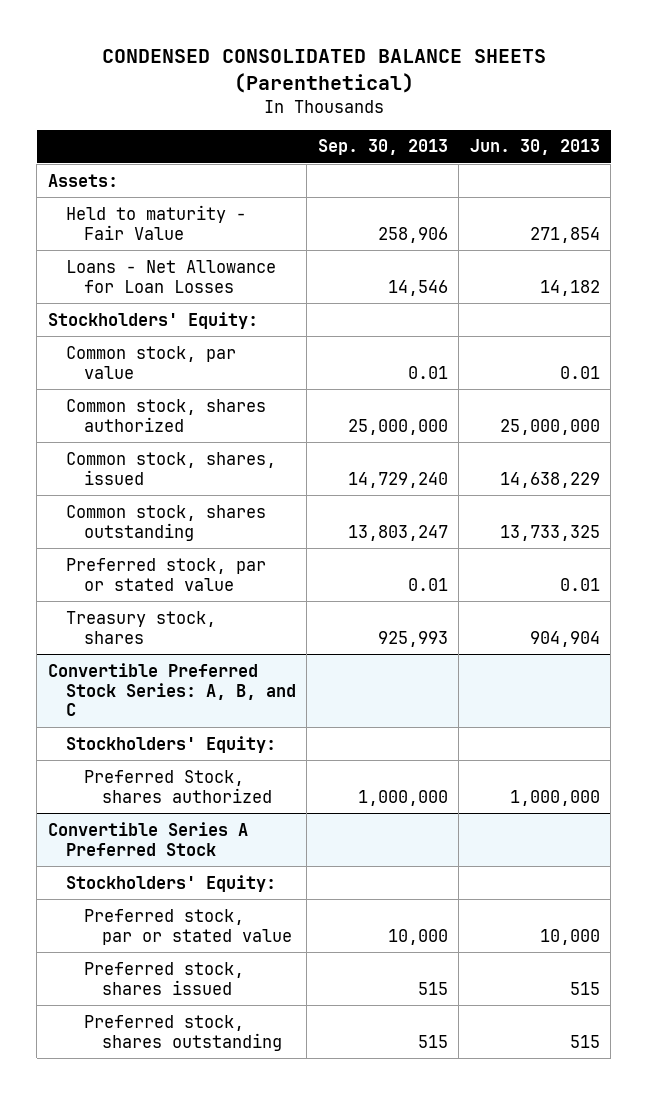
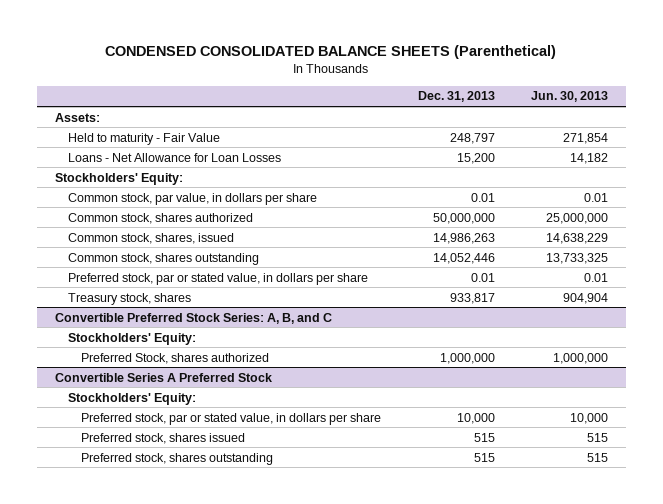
- | Sep. 30, 2013 | Jun. 30, 2013
+ | Dec. 31, 2013 | Jun. 30, 2013
- Common stock, par value | 0.01 | 0.01
+ Common stock, par value, in dollars per share | 0.01 | 0.01
- Preferred stock, par or stated value | 0.01 | 0.01
+ Preferred stock, par or stated value, in dollars per share | 0.01 | 0.01
@ Convertible Series A Preferred Stock
- Preferred stock, par or stated value | 10,000 | 10,000
+ Preferred stock, par or stated value, in dollars per share | 10,000 | 10,000

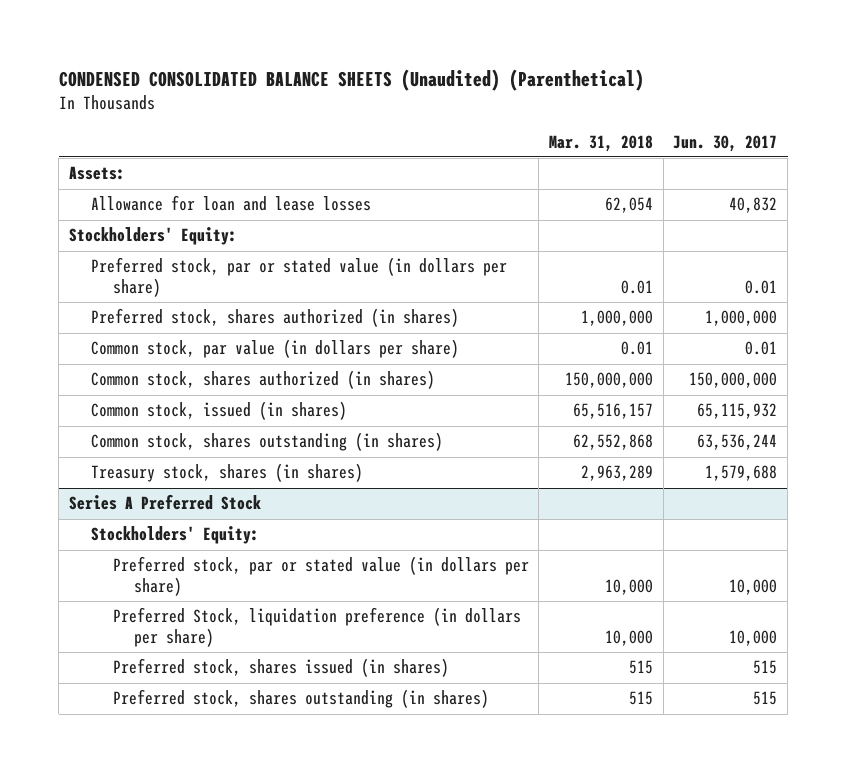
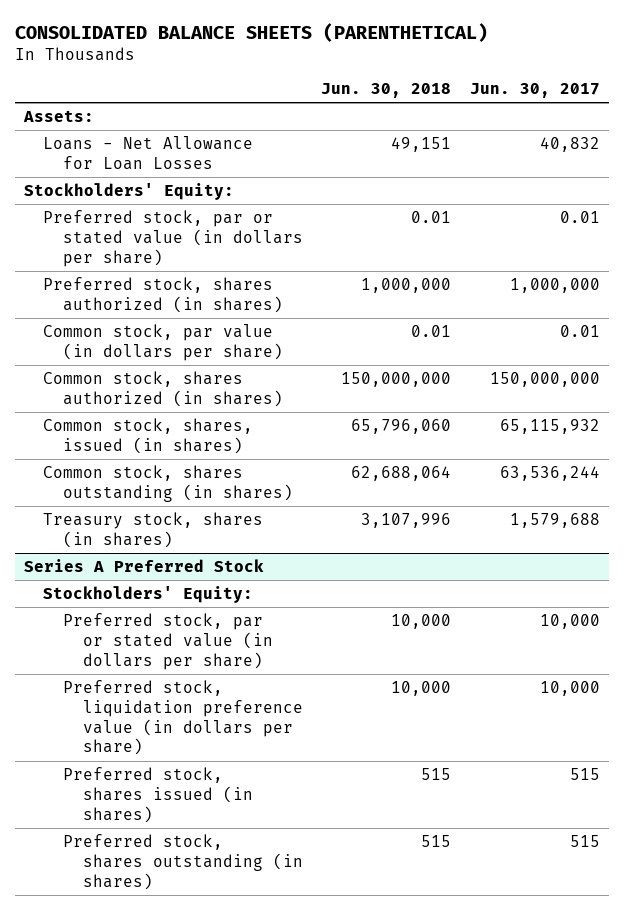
- CONDENSED CONSOLIDATED BALANCE SHEETS (Unaudited) (Parenthetical)
+ CONSOLIDATED BALANCE SHEETS (PARENTHETICAL)
- | Mar. 31, 2018 | Jun. 30, 2017
+ | Jun. 30, 2018 | Jun. 30, 2017
- Allowance for loan and lease losses | 62,054 | 40,832
+ Loans - Net Allowance for Loan Losses | 49,151 | 40,832
- Common stock, issued (in shares) | 65,516,157 | 65,115,932
+ Common stock, shares, issued (in shares) | 65,796,060 | 65,115,932
@ Series A Preferred Stock
- Preferred Stock, liquidation preference (in dollars per share) | 10,000 | 10,000
+ Preferred stock, liquidation preference value (in dollars per share) | 10,000 | 10,000

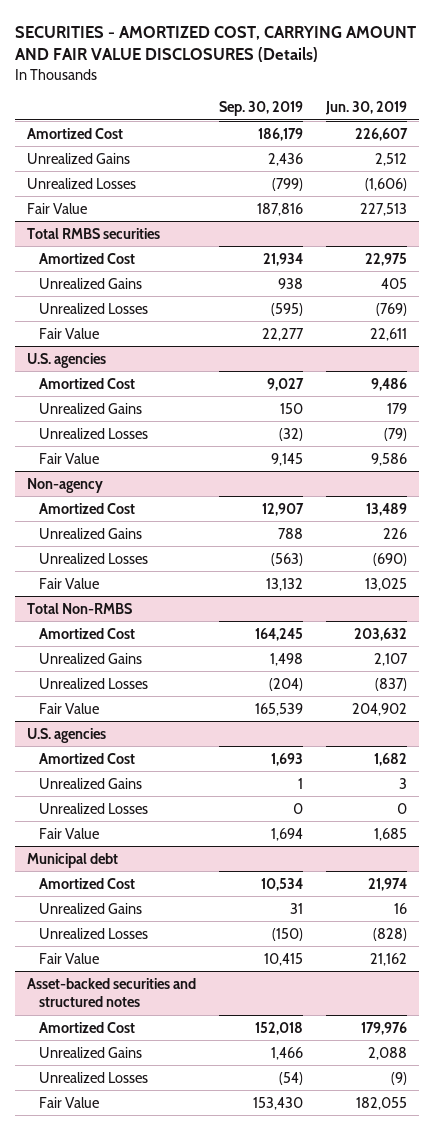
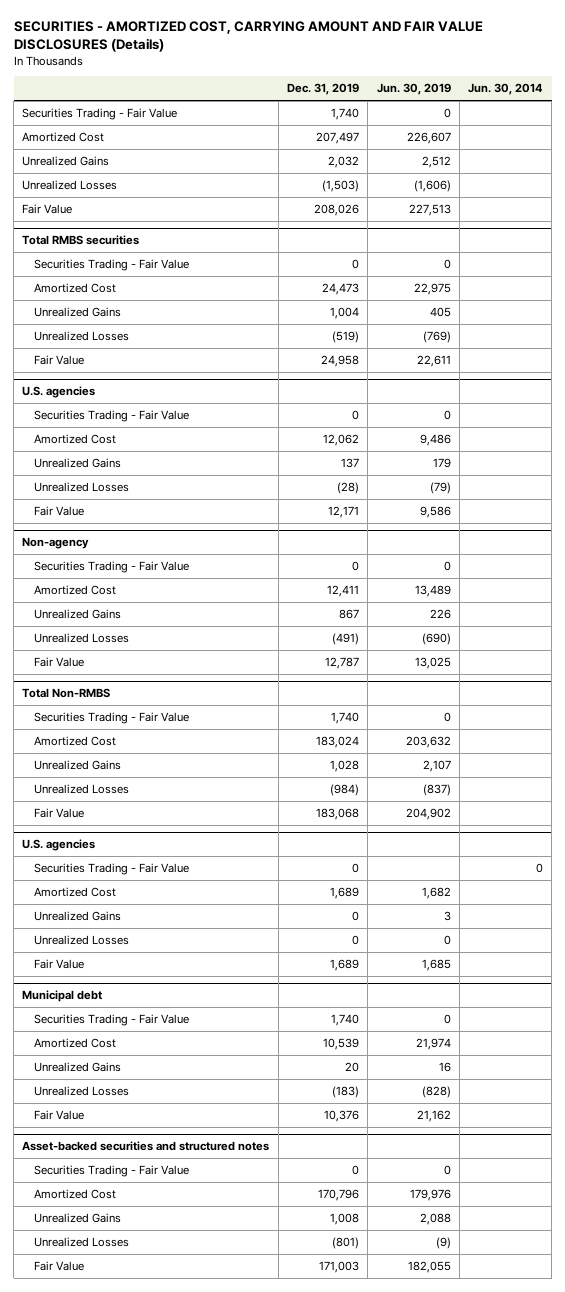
- | Sep. 30, 2019 | Jun. 30, 2019
+ | Dec. 31, 2019 | Jun. 30, 2019 | Jun. 30, 2014
+ Securities Trading - Fair Value | 1,740 | 0 |
@ Total RMBS securities
+ Securities Trading - Fair Value | 0 | 0 |
@ U.S. agencies
+ Securities Trading - Fair Value | 0 | 0 |
@ Non-agency
+ Securities Trading - Fair Value | 0 | 0 |
@ Total Non-RMBS
+ Securities Trading - Fair Value | 1,740 | 0 |
@ U.S. agencies
+ Securities Trading - Fair Value | 0 | | 0
@ Municipal debt
+ Securities Trading - Fair Value | 1,740 | 0 |
@ Asset-backed securities and structured notes
+ Securities Trading - Fair Value | 0 | 0 |

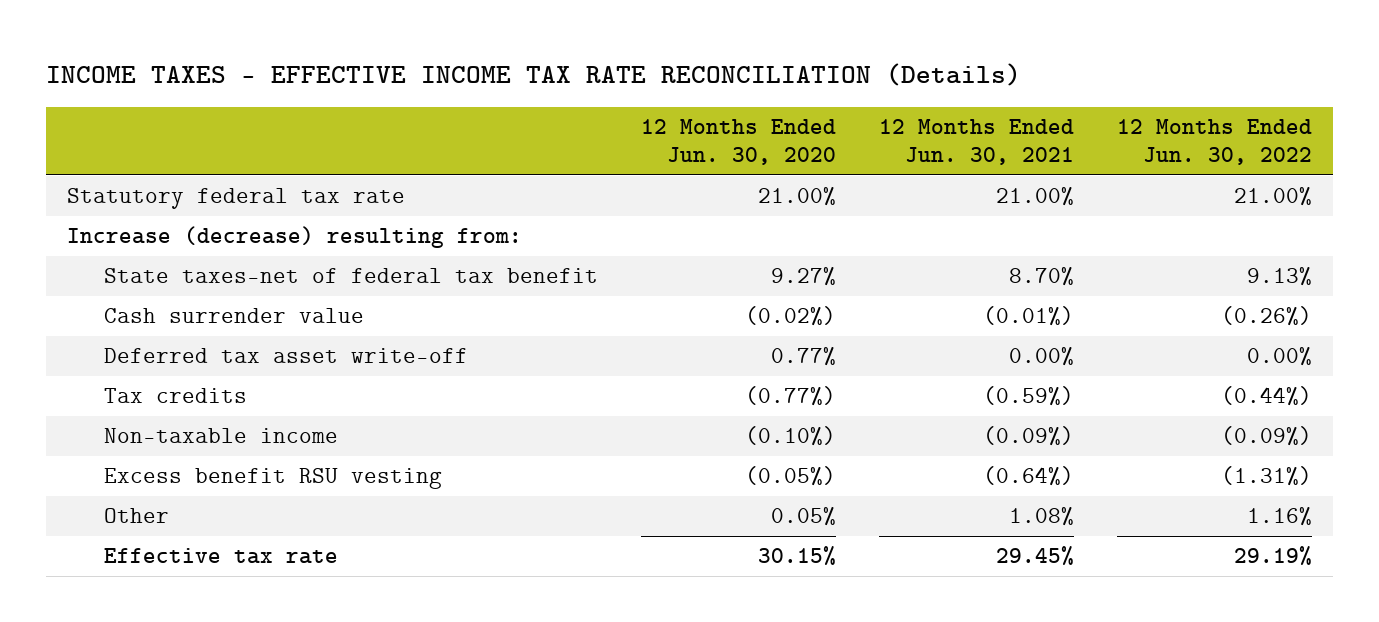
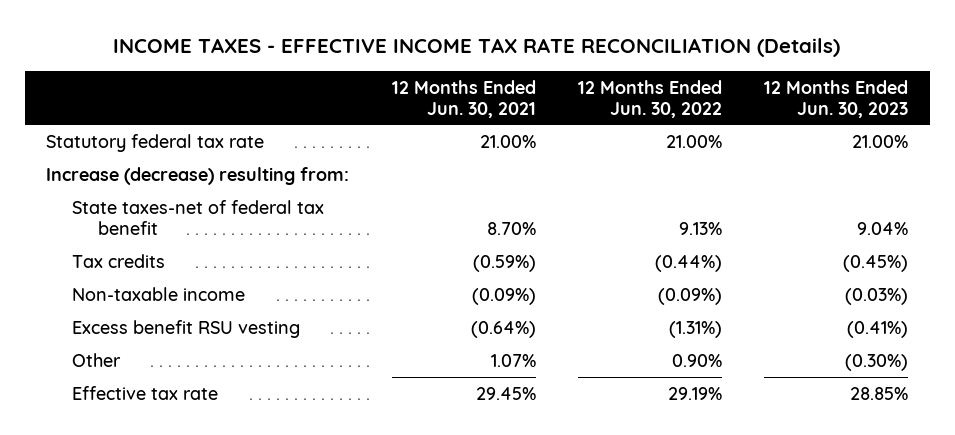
- | 12 Months Ended Jun. 30, 2020 | 12 Months Ended Jun. 30, 2021 | 12 Months Ended Jun. 30, 2022
+ | 12 Months Ended Jun. 30, 2021 | 12 Months Ended Jun. 30, 2022 | 12 Months Ended Jun. 30, 2023
- Cash surrender value | (0.02%) | (0.01%) | (0.26%)
- Deferred tax asset write-off | 0.77% | 0.00% | 0.00%
- Other | 0.05% | 1.08% | 1.16%
+ Other | 1.07% | 0.90% | (0.30%)

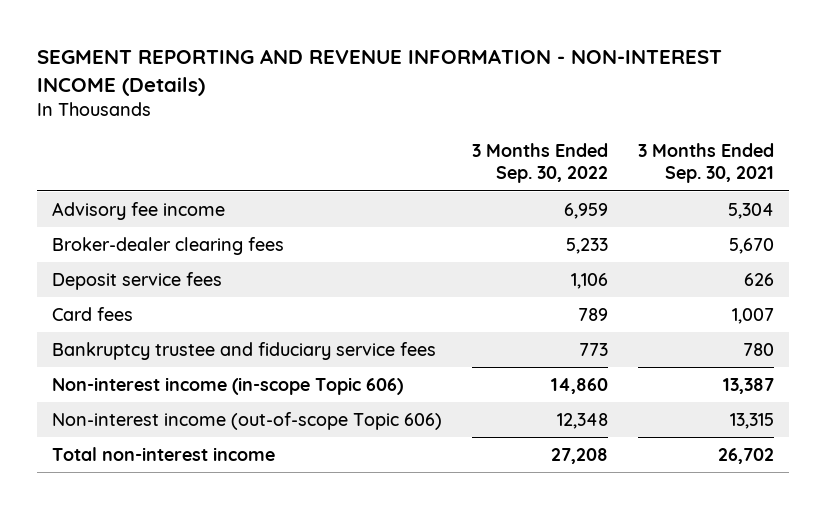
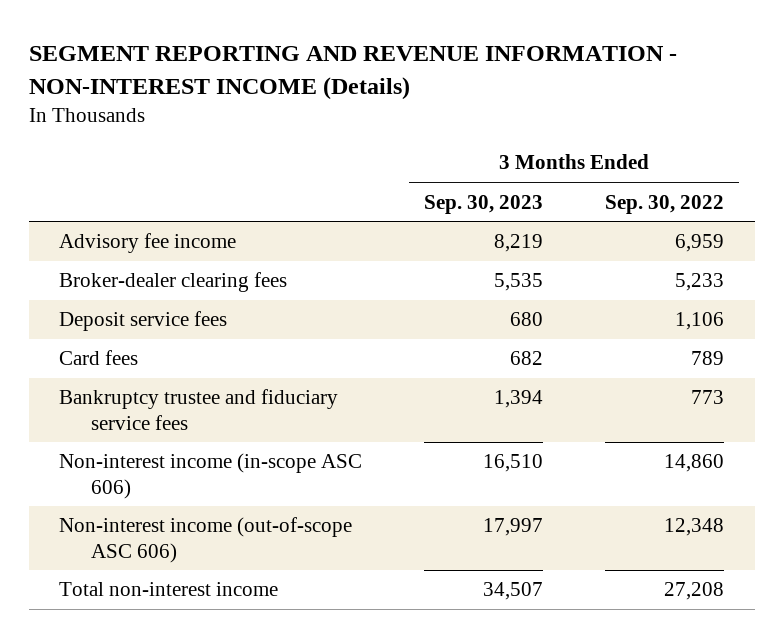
- | 3 Months Ended Sep. 30, 2022 | 3 Months Ended Sep. 30, 2021
+ | 3 Months Ended Sep. 30, 2023 | 3 Months Ended Sep. 30, 2022
- Non-interest income (in-scope Topic 606) | 14,860 | 13,387
- Non-interest income (out-of-scope Topic 606) | 12,348 | 13,315
+ Non-interest income (in-scope ASC 606) | 16,510 | 14,860
+ Non-interest income (out-of-scope ASC 606) | 17,997 | 12,348

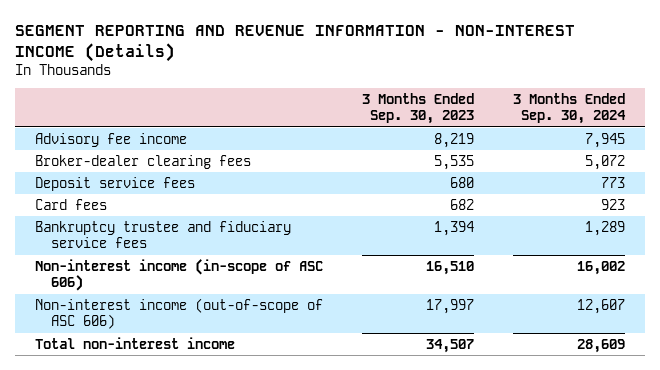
- | 3 Months Ended Sep. 30, 2023 | 3 Months Ended Sep. 30, 2022
+ | 3 Months Ended Sep. 30, 2023 | 3 Months Ended Sep. 30, 2024
- Non-interest income (in-scope ASC 606) | 16,510 | 14,860
- Non-interest income (out-of-scope ASC 606) | 17,997 | 12,348
+ Non-interest income (in-scope of ASC 606) | 16,510 | 16,002
+ Non-interest income (out-of-scope of ASC 606) | 17,997 | 12,607

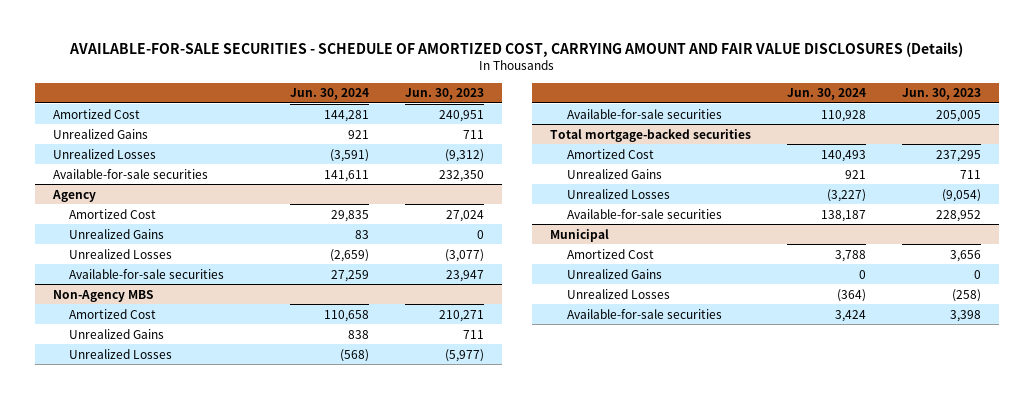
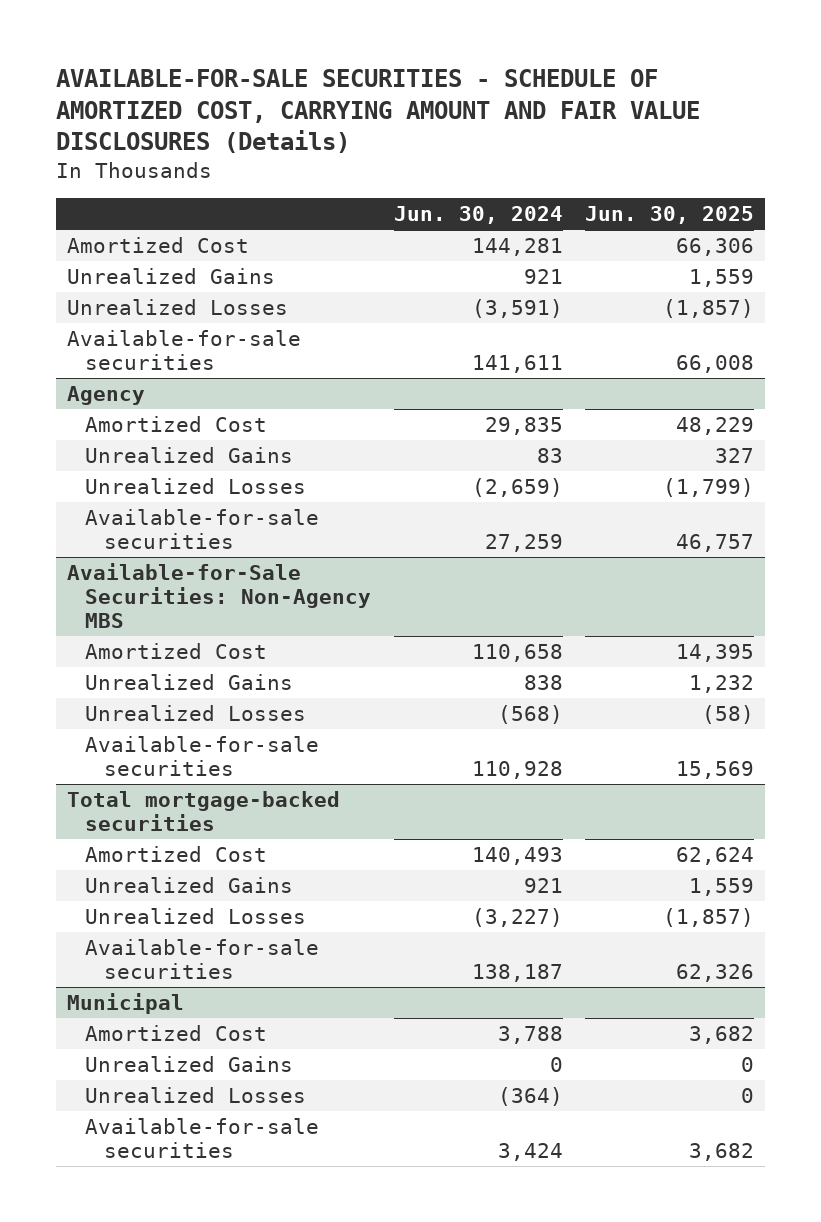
- | Jun. 30, 2024 | Jun. 30, 2023
+ | Jun. 30, 2024 | Jun. 30, 2025
- Non-Agency MBS
+ Available-for-Sale Securities: Non-Agency MBS

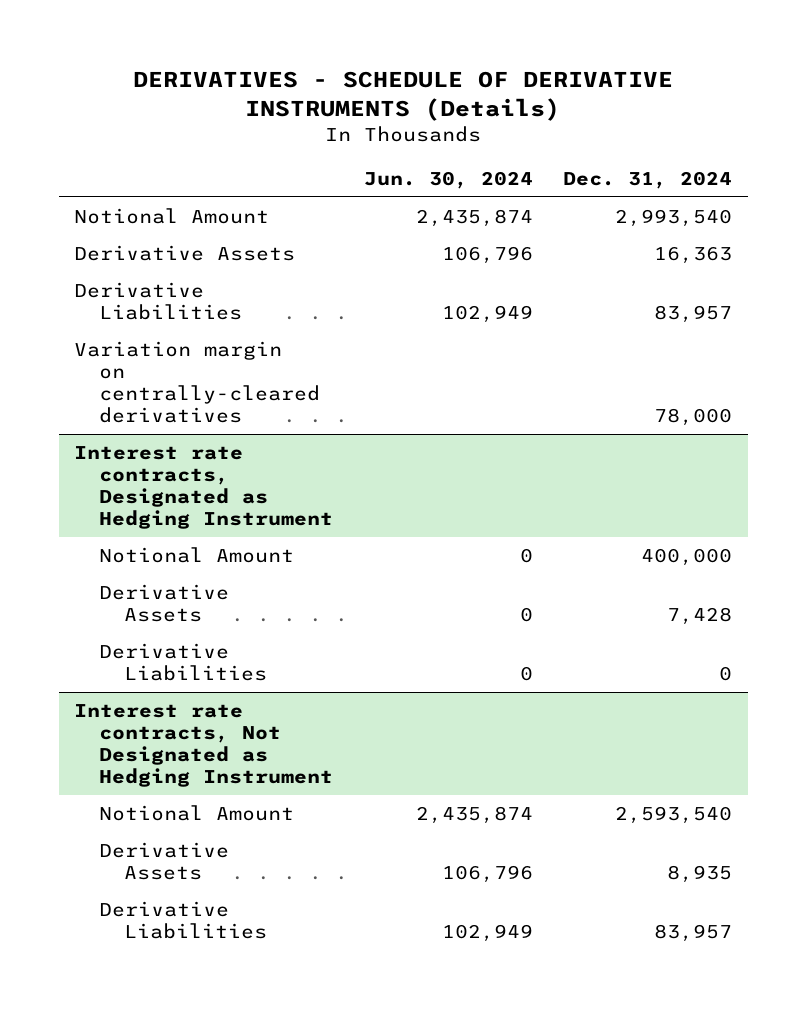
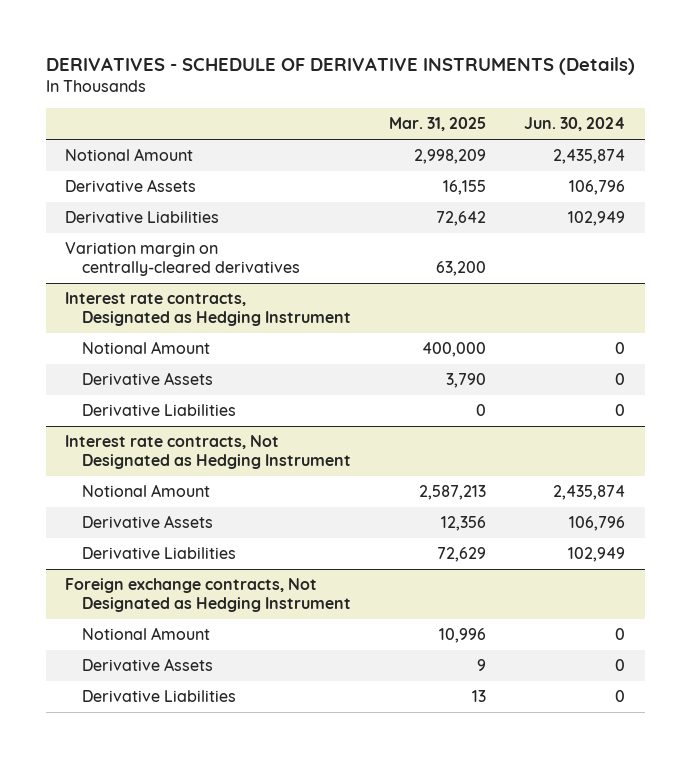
- | Jun. 30, 2024 | Dec. 31, 2024
+ | Mar. 31, 2025 | Jun. 30, 2024
+ Foreign exchange contracts, Not Designated as Hedging Instrument
+ Notional Amount | 10,996 | 0
+ Derivative Assets | 9 | 0
+ Derivative Liabilities | 13 | 0

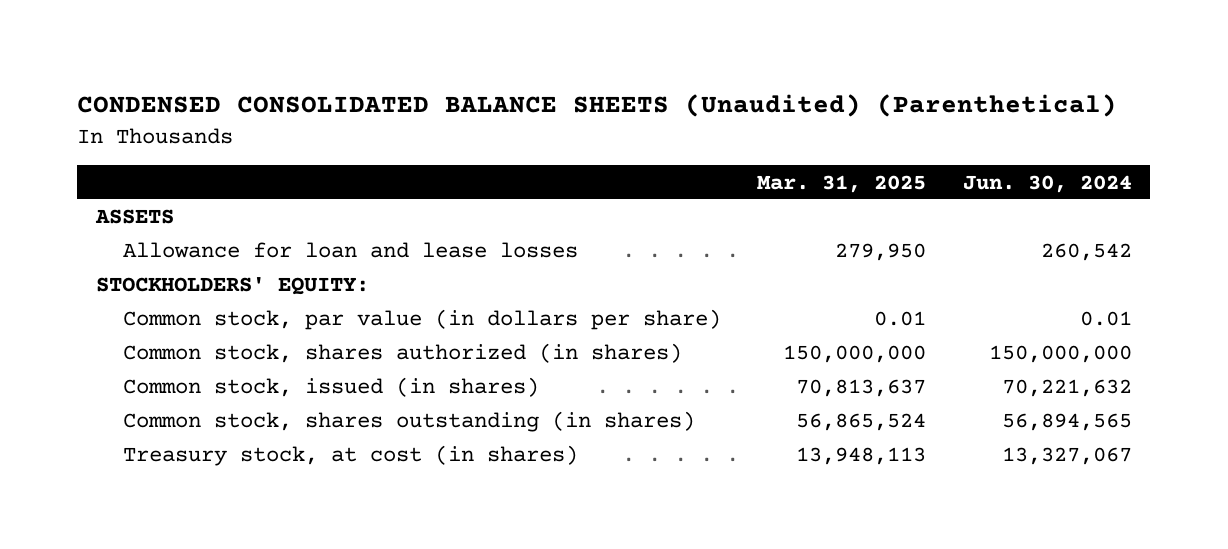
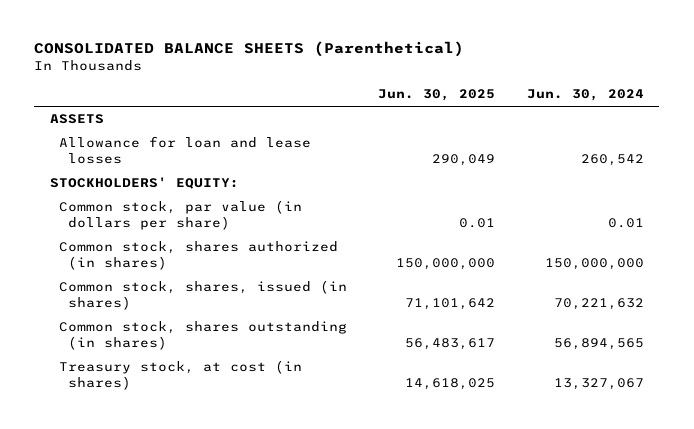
- CONDENSED CONSOLIDATED BALANCE SHEETS (Unaudited) (Parenthetical)
+ CONSOLIDATED BALANCE SHEETS (Parenthetical)
- | Mar. 31, 2025 | Jun. 30, 2024
+ | Jun. 30, 2025 | Jun. 30, 2024
- Common stock, issued (in shares) | 70,813,637 | 70,221,632
+ Common stock, shares, issued (in shares) | 71,101,642 | 70,221,632

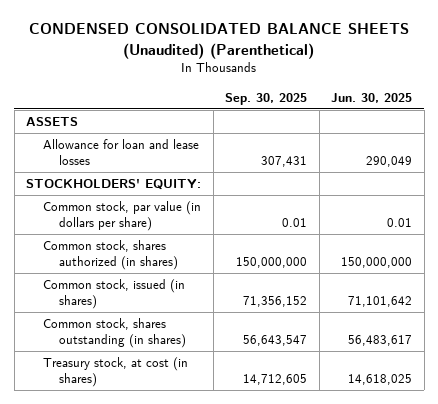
- CONSOLIDATED BALANCE SHEETS (Parenthetical)
+ CONDENSED CONSOLIDATED BALANCE SHEETS (Unaudited) (Parenthetical)
- | Jun. 30, 2025 | Jun. 30, 2024
+ | Sep. 30, 2025 | Jun. 30, 2025
- Common stock, shares, issued (in shares) | 71,101,642 | 70,221,632
+ Common stock, issued (in shares) | 71,356,152 | 71,101,642

